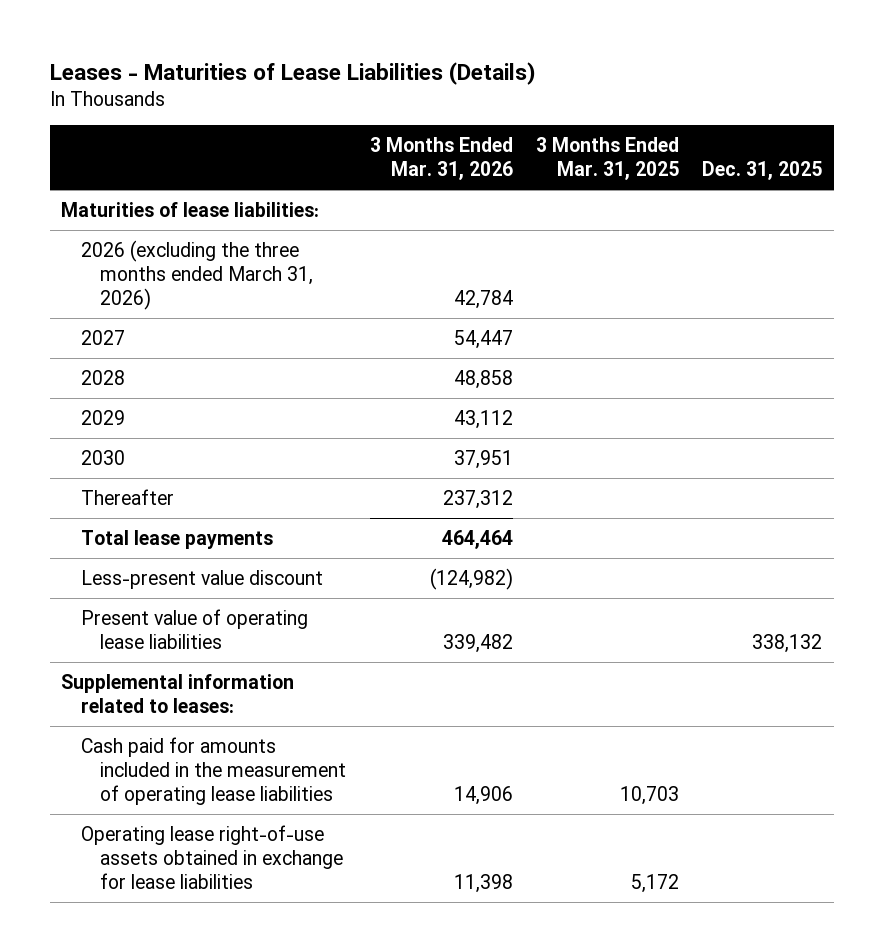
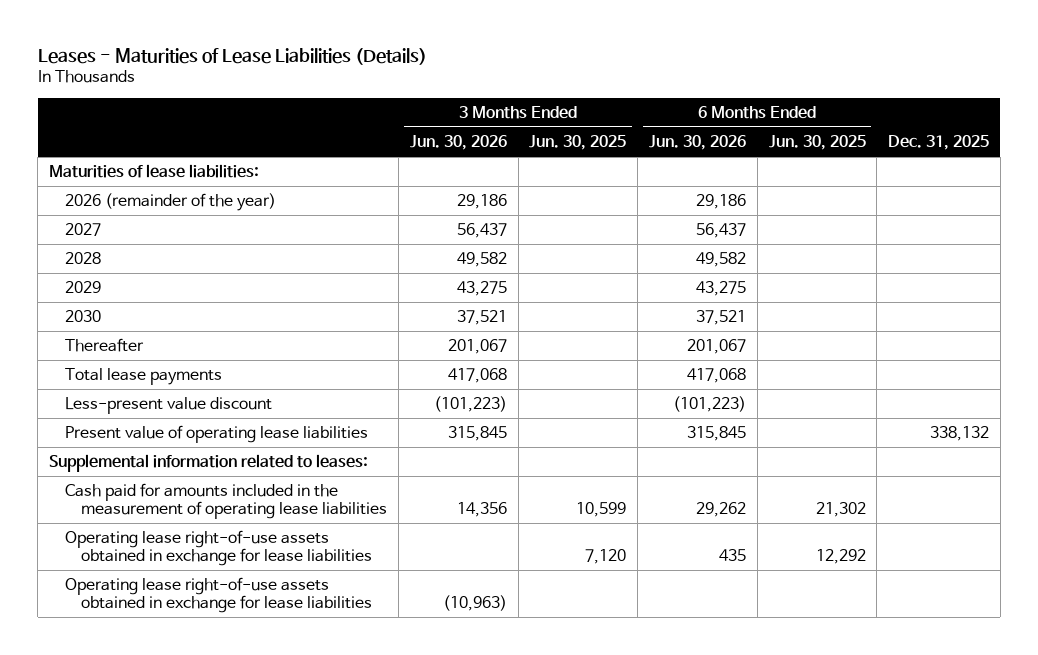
- | 3 Months Ended Mar. 31, 2026 | 3 Months Ended Mar. 31, 2025 | Dec. 31, 2025
+ | 3 Months Ended Jun. 30, 2026 | 3 Months Ended Jun. 30, 2025 | 6 Months Ended Jun. 30, 2026 | 6 Months Ended Jun. 30, 2025 | Dec. 31, 2025
- 2026 (excluding the three months ended March 31, 2026) | 42,784 | |
+ 2026 (remainder of the year) | 29,186 | | 29,186 | |
+ Operating lease right-of-use assets obtained in exchange for lease liabilities | (10,963) | | | |

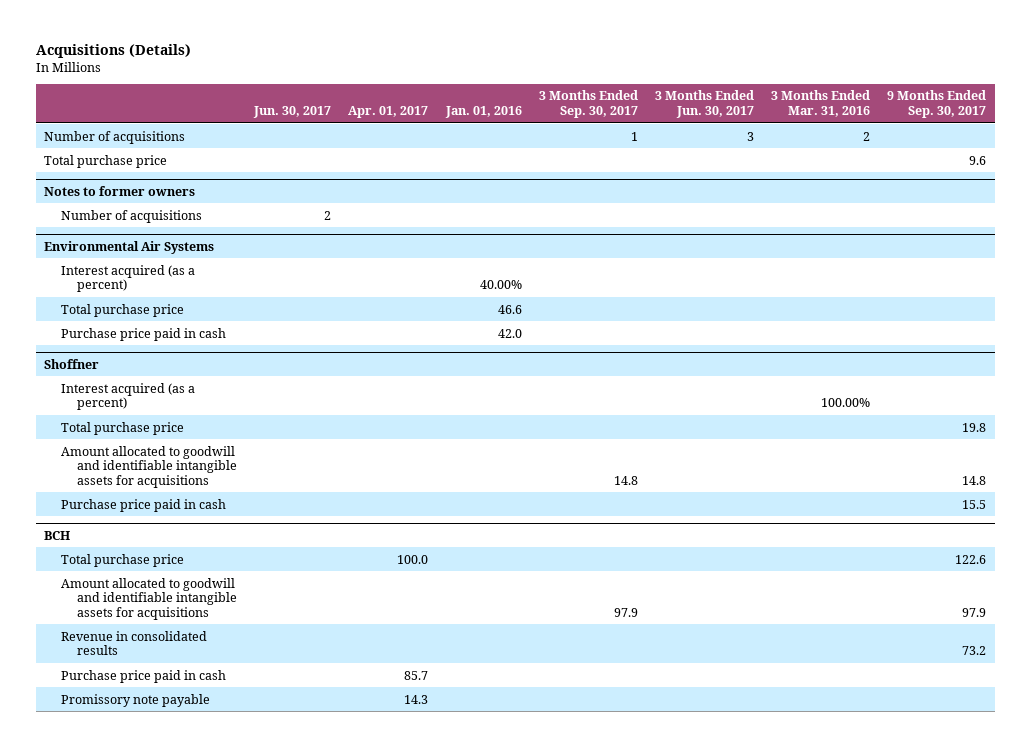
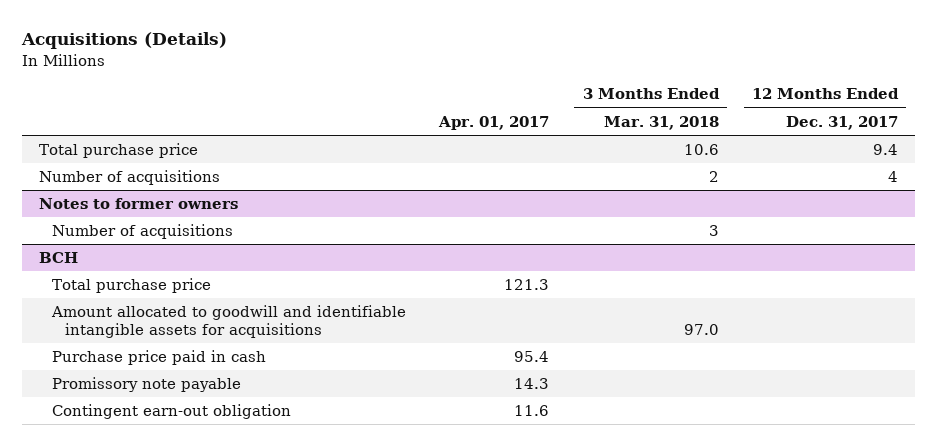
- | Jun. 30, 2017 | Apr. 01, 2017 | Jan. 01, 2016 | 3 Months Ended Sep. 30, 2017 | 3 Months Ended Jun. 30, 2017 | 3 Months Ended Mar. 31, 2016 | 9 Months Ended Sep. 30, 2017
+ | Apr. 01, 2017 | 3 Months Ended Mar. 31, 2018 | 12 Months Ended Dec. 31, 2017
moved down: Number of acquisitions | | 2 | 4
- Environmental Air Systems
- Interest acquired (as a percent) | | | 40.00% | | | |
- Total purchase price | | | 46.6 | | | |
- Purchase price paid in cash | | | 42.0 | | | |
- Shoffner
- Interest acquired (as a percent) | | | | | | 100.00% |
- Total purchase price | | | | | | | 19.8
- Amount allocated to goodwill and identifiable intangible assets for acquisitions | | | | 14.8 | | | 14.8
- Purchase price paid in cash | | | | | | | 15.5
@ BCH
- Total purchase price | | 100.0 | | | | | 122.6
+ Total purchase price | 121.3 | |
- Revenue in consolidated results | | | | | | | 73.2
- Purchase price paid in cash | | 85.7 | | | | |
+ Purchase price paid in cash | 95.4 | |
+ Contingent earn-out obligation | 11.6 | |

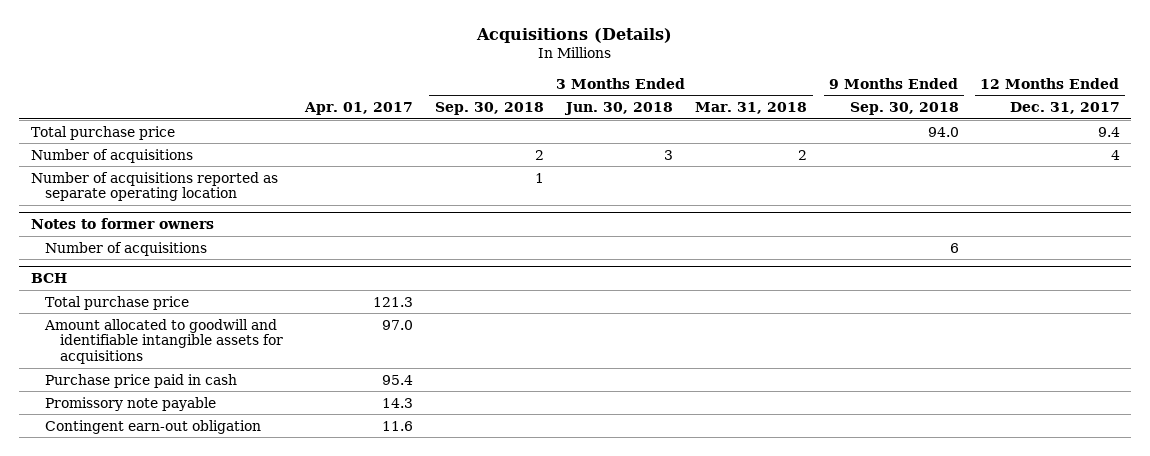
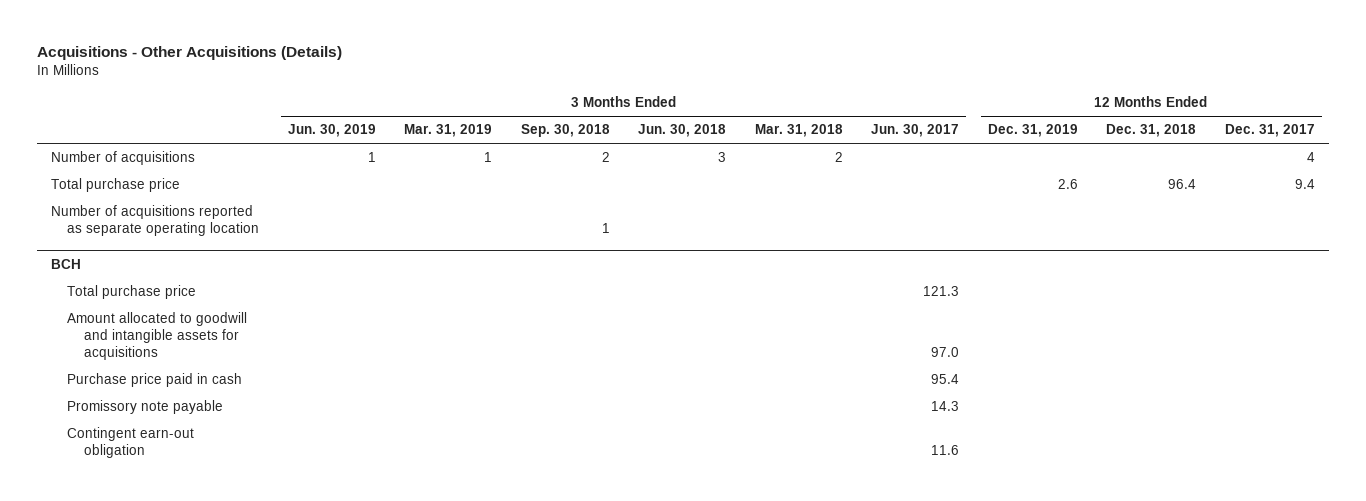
- Acquisitions (Details)
+ Acquisitions - Other Acquisitions (Details)
- | Apr. 01, 2017 | 3 Months Ended Sep. 30, 2018 | 3 Months Ended Jun. 30, 2018 | 3 Months Ended Mar. 31, 2018 | 9 Months Ended Sep. 30, 2018 | 12 Months Ended Dec. 31, 2017
+ | 3 Months Ended Jun. 30, 2019 | 3 Months Ended Mar. 31, 2019 | 3 Months Ended Sep. 30, 2018 | 3 Months Ended Jun. 30, 2018 | 3 Months Ended Mar. 31, 2018 | 3 Months Ended Jun. 30, 2017 | 12 Months Ended Dec. 31, 2019 | 12 Months Ended Dec. 31, 2018 | 12 Months Ended Dec. 31, 2017
moved down: Total purchase price | | | | | | | 2.6 | 96.4 | 9.4
- Notes to former owners
- Number of acquisitions | | | | | 6 |
@ BCH
- Amount allocated to goodwill and identifiable intangible assets for acquisitions | 97.0 | | | | |
+ Amount allocated to goodwill and intangible assets for acquisitions | | | | | | 97.0 | | |

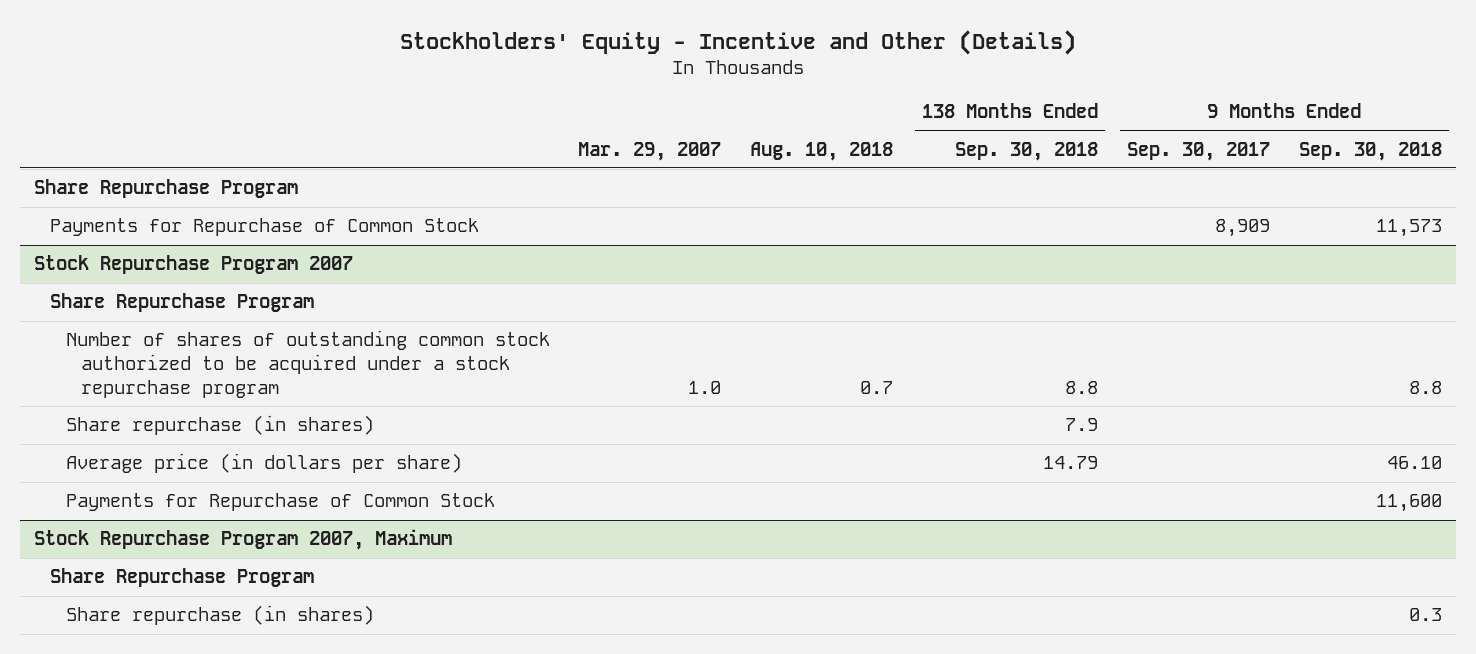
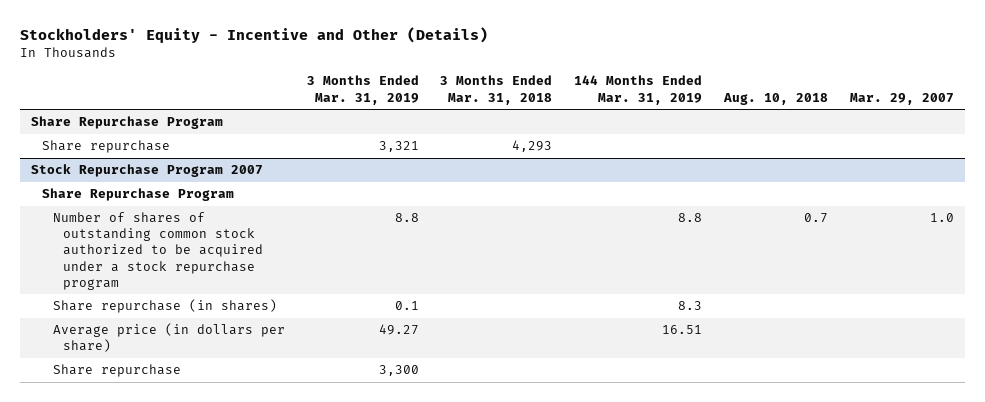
- | Mar. 29, 2007 | Aug. 10, 2018 | 138 Months Ended Sep. 30, 2018 | 9 Months Ended Sep. 30, 2017 | 9 Months Ended Sep. 30, 2018
+ | 3 Months Ended Mar. 31, 2019 | 3 Months Ended Mar. 31, 2018 | 144 Months Ended Mar. 31, 2019 | Aug. 10, 2018 | Mar. 29, 2007
- Payments for Repurchase of Common Stock | | | | 8,909 | 11,573
+ Share repurchase | 3,321 | 4,293 | | |
@ Stock Repurchase Program 2007
- Payments for Repurchase of Common Stock | | | | | 11,600
- Stock Repurchase Program 2007, Maximum
- Share Repurchase Program
- Share repurchase (in shares) | | | | | 0.3
@ Stock Repurchase Program 2007
+ Share repurchase | 3,300 | | | |

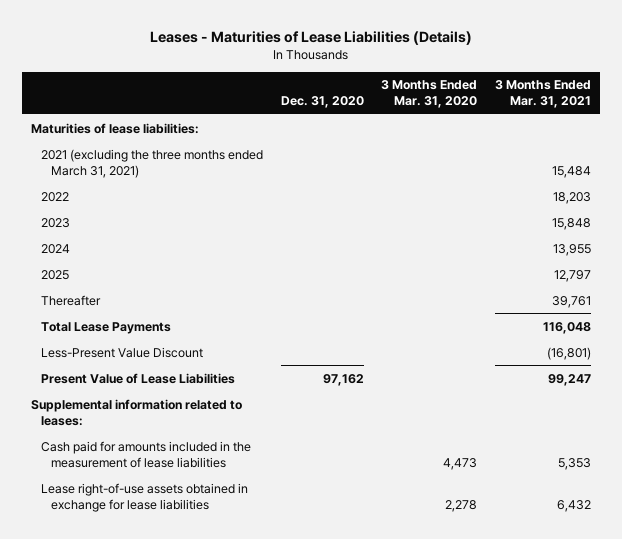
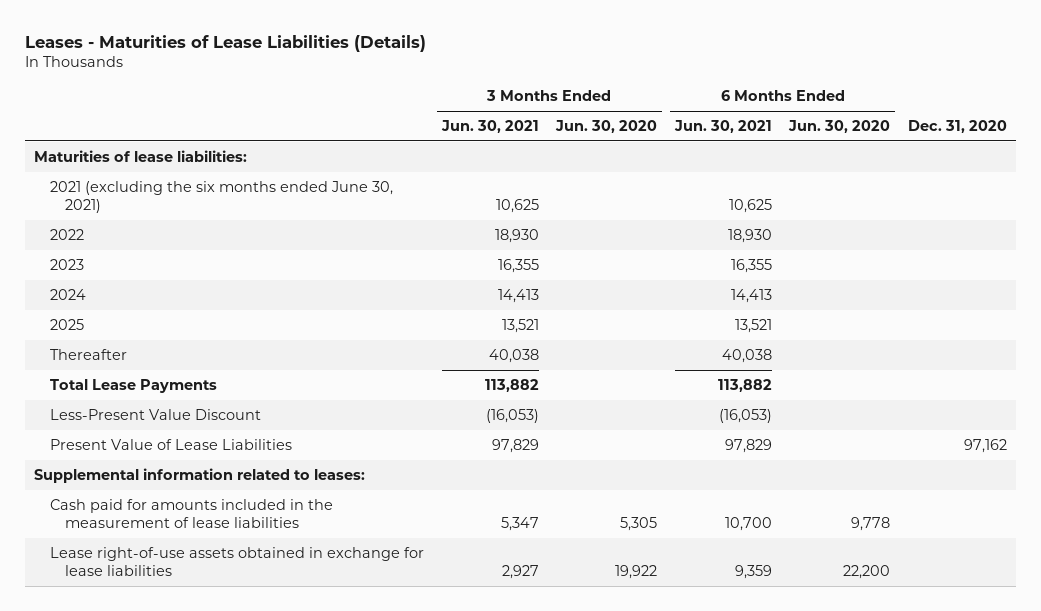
- | Dec. 31, 2020 | 3 Months Ended Mar. 31, 2020 | 3 Months Ended Mar. 31, 2021
+ | 3 Months Ended Jun. 30, 2021 | 3 Months Ended Jun. 30, 2020 | 6 Months Ended Jun. 30, 2021 | 6 Months Ended Jun. 30, 2020 | Dec. 31, 2020
- 2021 (excluding the three months ended March 31, 2021) | | | 15,484
+ 2021 (excluding the six months ended June 30, 2021) | 10,625 | | 10,625 | |

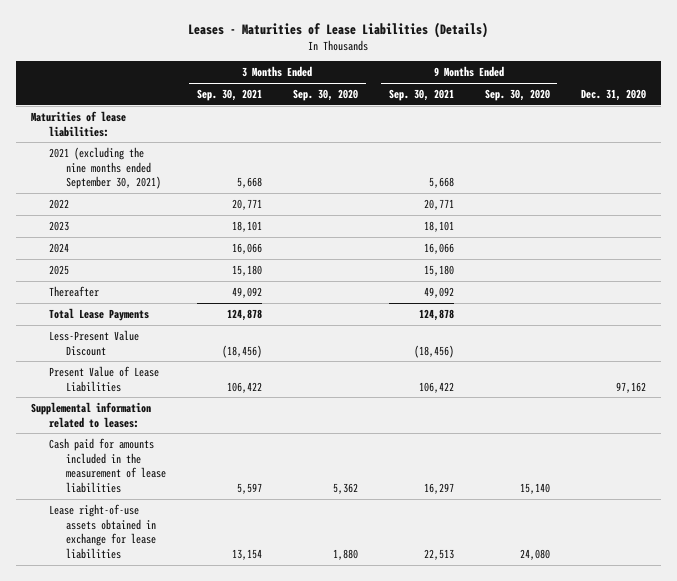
- | 3 Months Ended Jun. 30, 2021 | 3 Months Ended Jun. 30, 2020 | 6 Months Ended Jun. 30, 2021 | 6 Months Ended Jun. 30, 2020 | Dec. 31, 2020
+ | 3 Months Ended Sep. 30, 2021 | 3 Months Ended Sep. 30, 2020 | 9 Months Ended Sep. 30, 2021 | 9 Months Ended Sep. 30, 2020 | Dec. 31, 2020
- 2021 (excluding the six months ended June 30, 2021) | 10,625 | | 10,625 | |
+ 2021 (excluding the nine months ended September 30, 2021) | 5,668 | | 5,668 | |

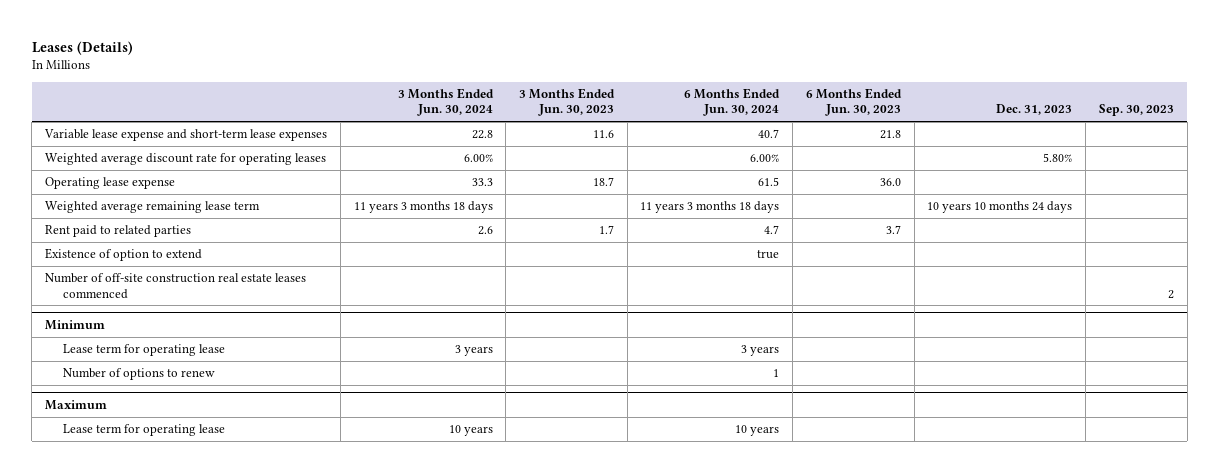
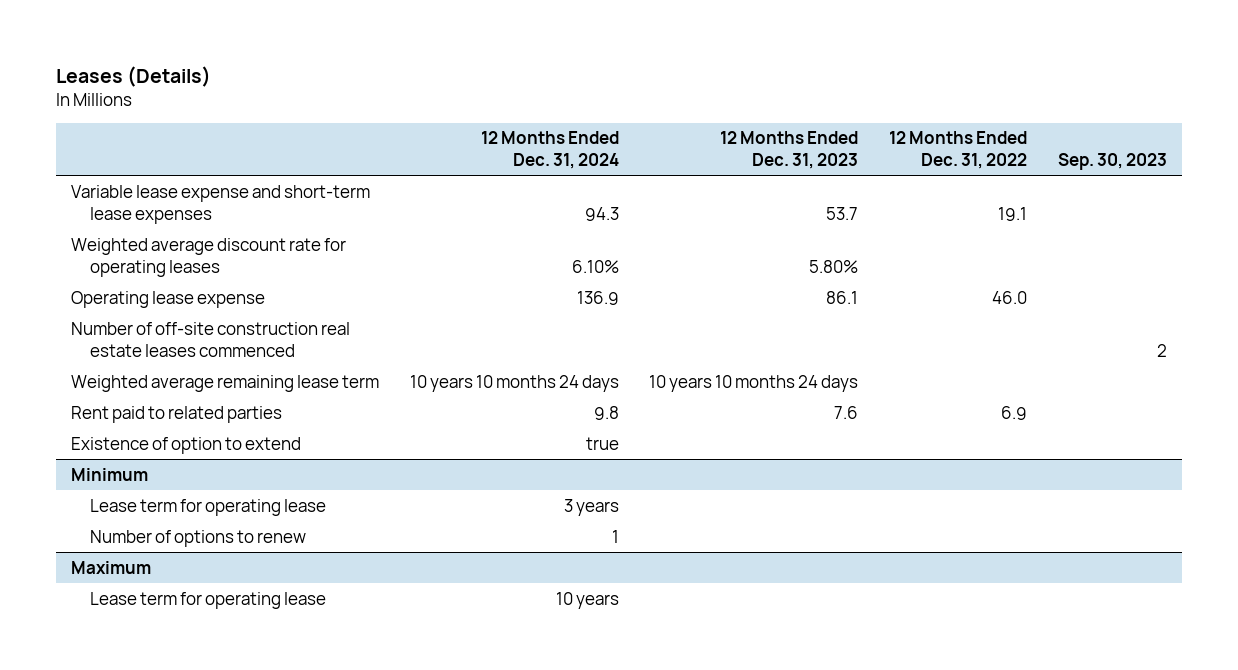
- | 3 Months Ended Jun. 30, 2024 | 3 Months Ended Jun. 30, 2023 | 6 Months Ended Jun. 30, 2024 | 6 Months Ended Jun. 30, 2023 | Dec. 31, 2023 | Sep. 30, 2023
+ | 12 Months Ended Dec. 31, 2024 | 12 Months Ended Dec. 31, 2023 | 12 Months Ended Dec. 31, 2022 | Sep. 30, 2023
moved up: Number of off-site construction real estate leases commenced | | | | 2

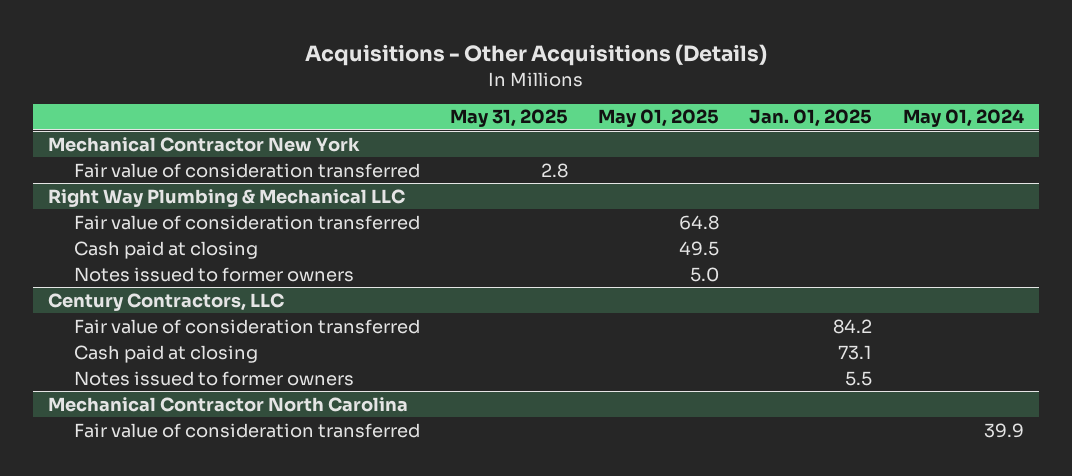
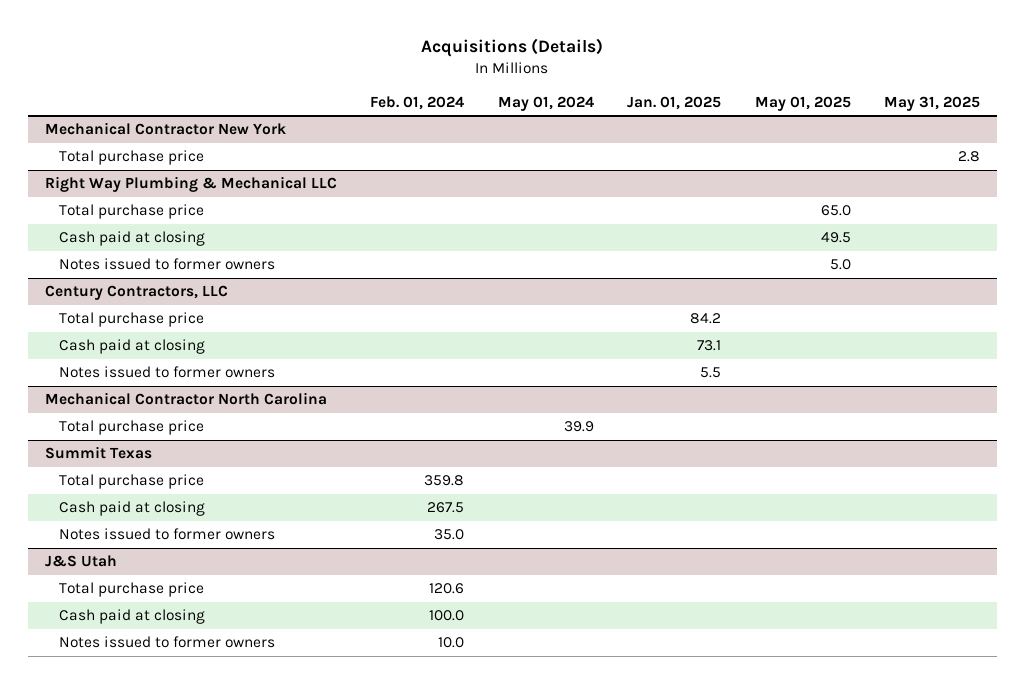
- Acquisitions - Other Acquisitions (Details)
+ Acquisitions (Details)
- | May 31, 2025 | May 01, 2025 | Jan. 01, 2025 | May 01, 2024
+ | Feb. 01, 2024 | May 01, 2024 | Jan. 01, 2025 | May 01, 2025 | May 31, 2025
@ Mechanical Contractor New York
- Fair value of consideration transferred | 2.8 | | |
+ Total purchase price | | | | | 2.8
@ Right Way Plumbing & Mechanical LLC
- Fair value of consideration transferred | | 64.8 | |
+ Total purchase price | | | | 65.0 |
@ Century Contractors, LLC
- Fair value of consideration transferred | | | 84.2 |
+ Total purchase price | | | 84.2 | |
@ Mechanical Contractor North Carolina
- Fair value of consideration transferred | | | | 39.9
+ Total purchase price | | 39.9 | | |
+ Summit Texas
+ Total purchase price | 359.8 | | | |
+ Cash paid at closing | 267.5 | | | |
+ Notes issued to former owners | 35.0 | | | |
+ J&S Utah
+ Total purchase price | 120.6 | | | |
+ Cash paid at closing | 100.0 | | | |
+ Notes issued to former owners | 10.0 | | | |

